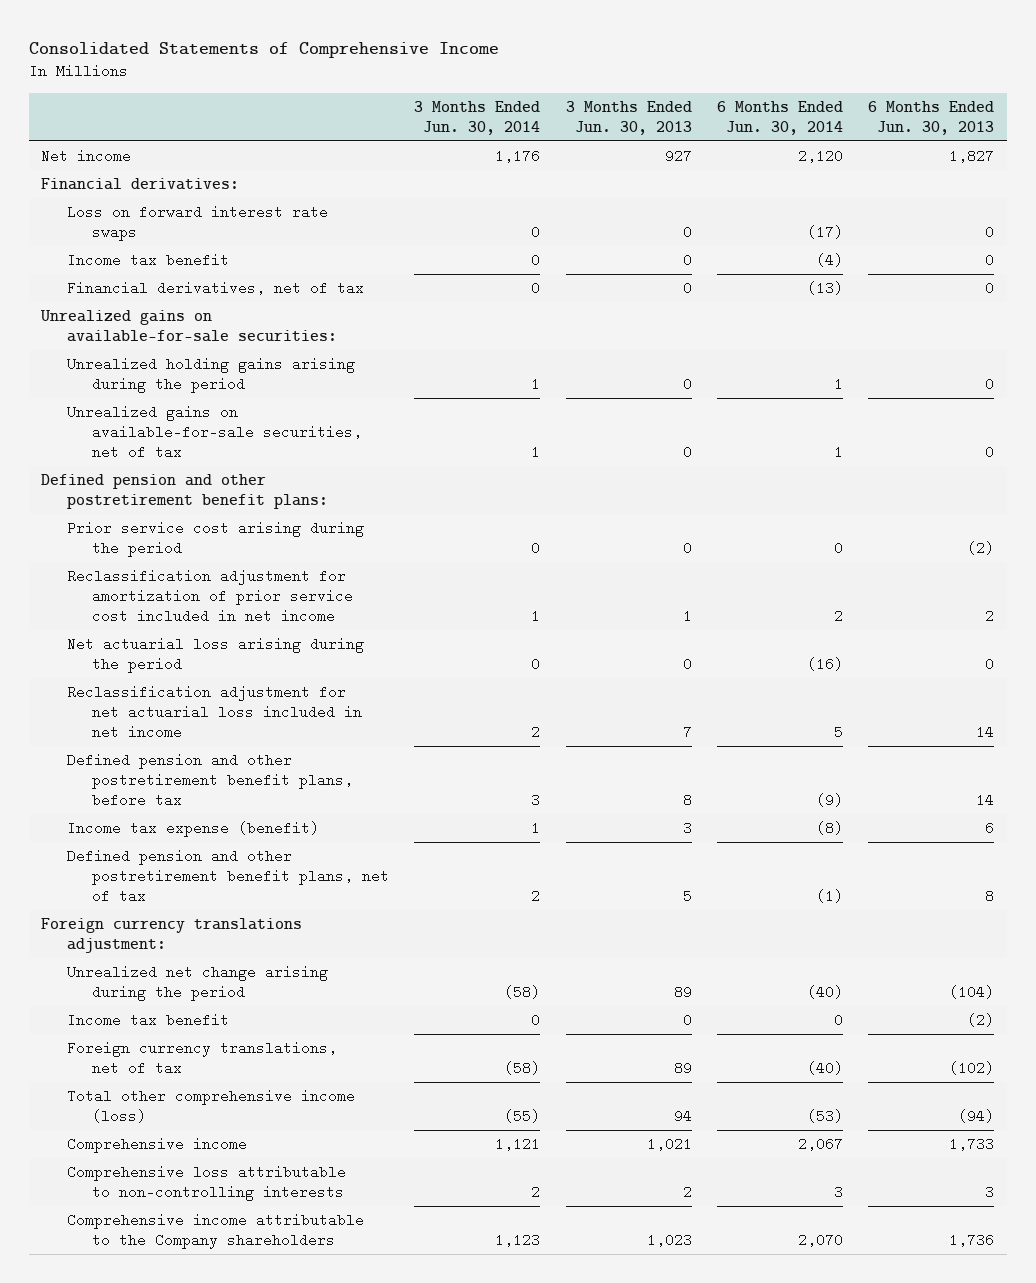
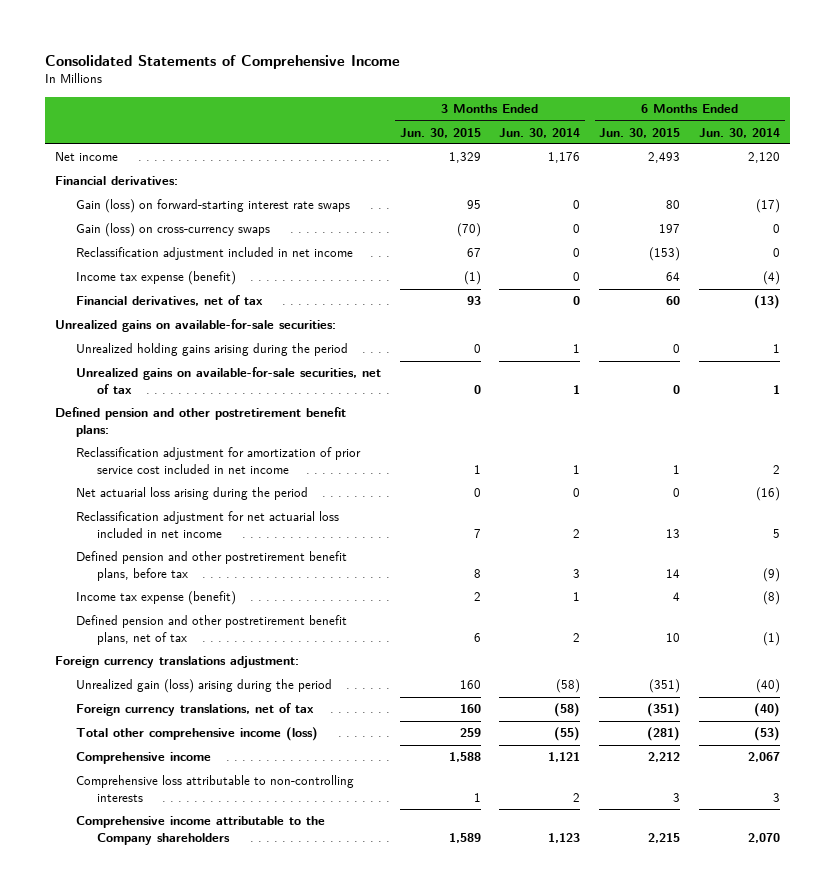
- | 3 Months Ended Jun. 30, 2014 | 3 Months Ended Jun. 30, 2013 | 6 Months Ended Jun. 30, 2014 | 6 Months Ended Jun. 30, 2013
+ | 3 Months Ended Jun. 30, 2015 | 3 Months Ended Jun. 30, 2014 | 6 Months Ended Jun. 30, 2015 | 6 Months Ended Jun. 30, 2014
- Loss on forward interest rate swaps | 0 | 0 | (17) | 0
- Income tax benefit | 0 | 0 | (4) | 0
+ Gain (loss) on forward-starting interest rate swaps | 95 | 0 | 80 | (17)
+ Gain (loss) on cross-currency swaps | (70) | 0 | 197 | 0
+ Reclassification adjustment included in net income | 67 | 0 | (153) | 0
+ Income tax expense (benefit) | (1) | 0 | 64 | (4)
- Prior service cost arising during the period | 0 | 0 | 0 | (2)
- Unrealized net change arising during the period | (58) | 89 | (40) | (104)
- Income tax benefit | 0 | 0 | 0 | (2)
+ Unrealized gain (loss) arising during the period | 160 | (58) | (351) | (40)

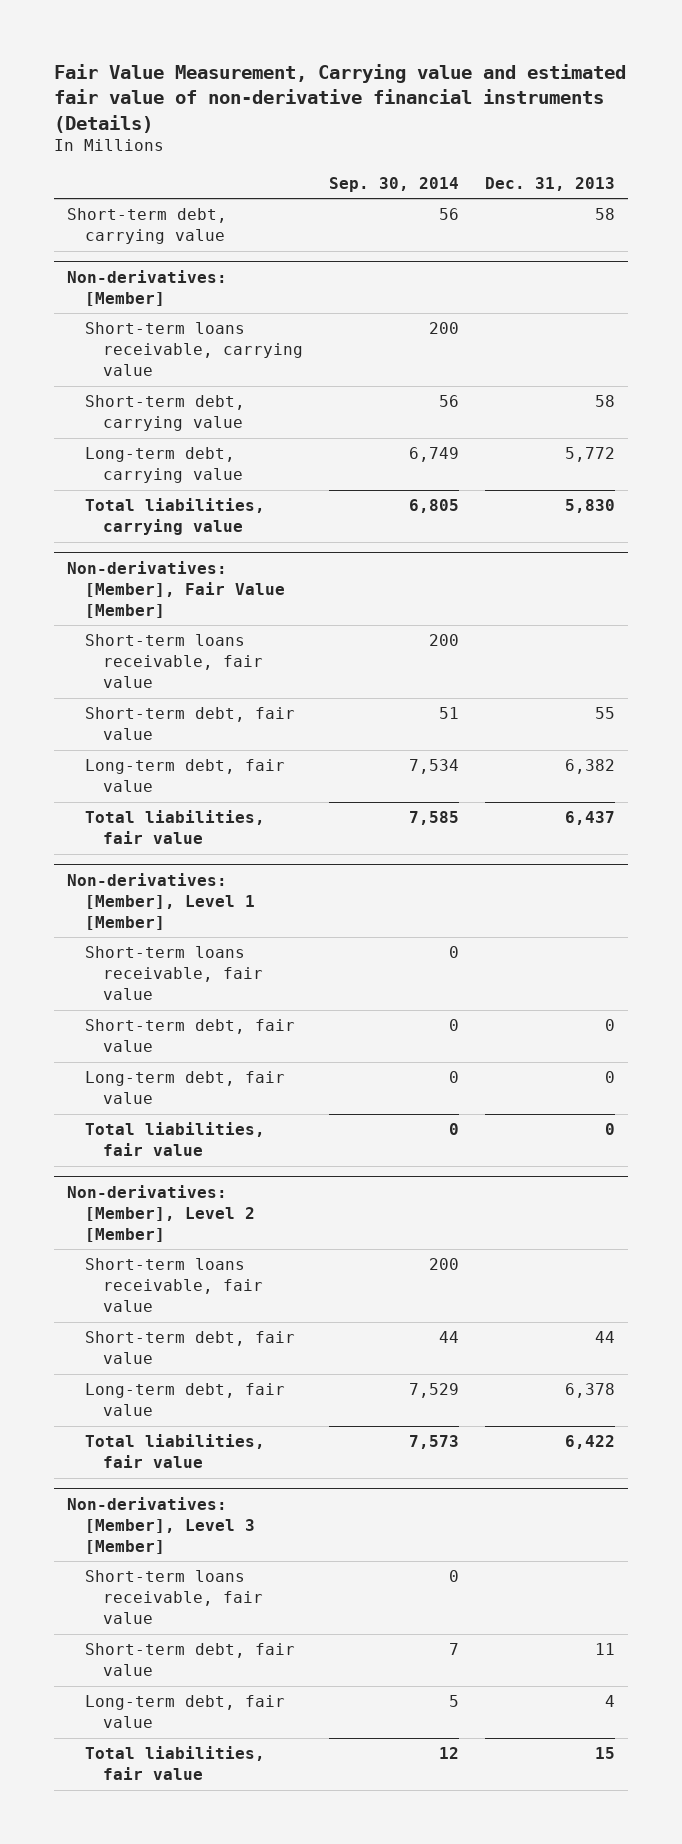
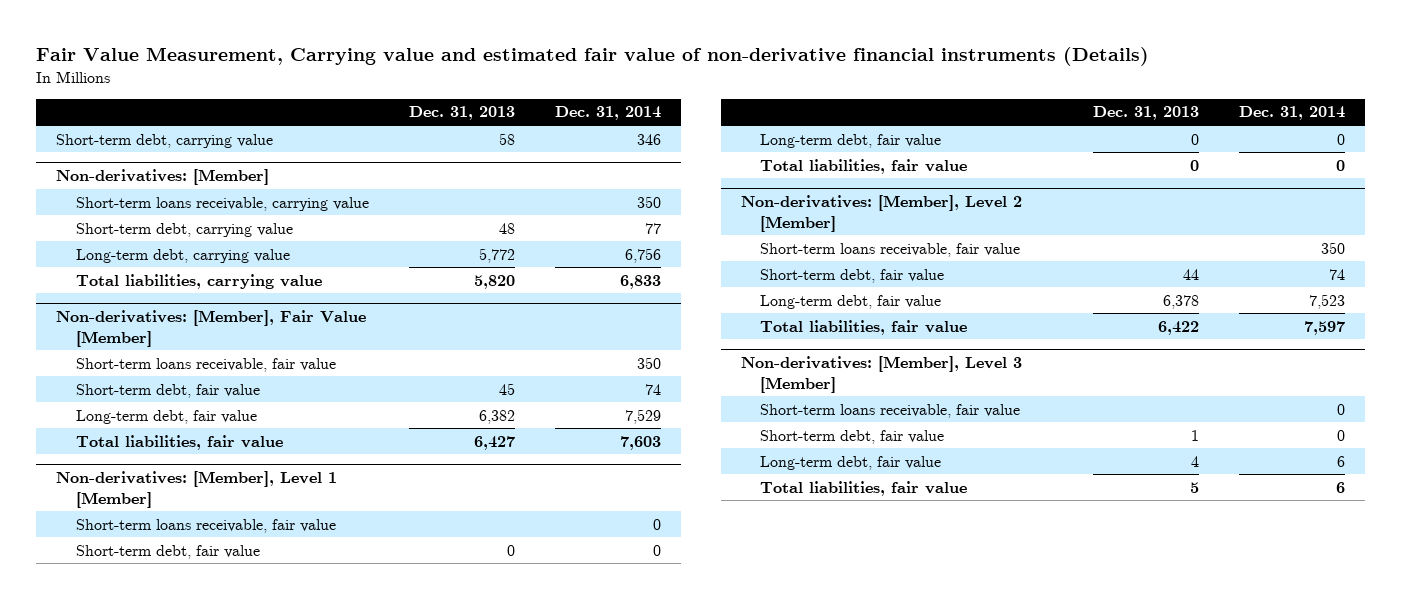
- | Sep. 30, 2014 | Dec. 31, 2013
+ | Dec. 31, 2013 | Dec. 31, 2014
@ Non-derivatives: [Member]
- Short-term debt, carrying value | 56 | 58
+ Short-term debt, carrying value | 48 | 77
- Total liabilities, carrying value | 6,805 | 5,830
+ Total liabilities, carrying value | 5,820 | 6,833
@ Non-derivatives: [Member], Fair Value [Member]
- Short-term debt, fair value | 51 | 55
+ Short-term debt, fair value | 45 | 74
- Total liabilities, fair value | 7,585 | 6,437
+ Total liabilities, fair value | 6,427 | 7,603
@ Non-derivatives: [Member], Level 3 [Member]
- Short-term debt, fair value | 7 | 11
+ Short-term debt, fair value | 1 | 0
- Total liabilities, fair value | 12 | 15
+ Total liabilities, fair value | 5 | 6

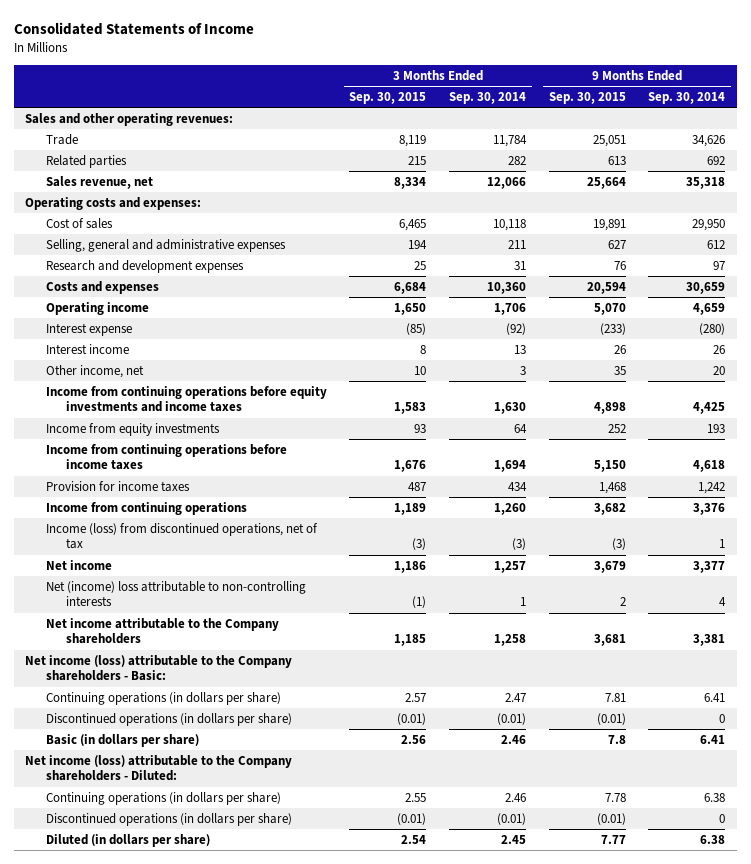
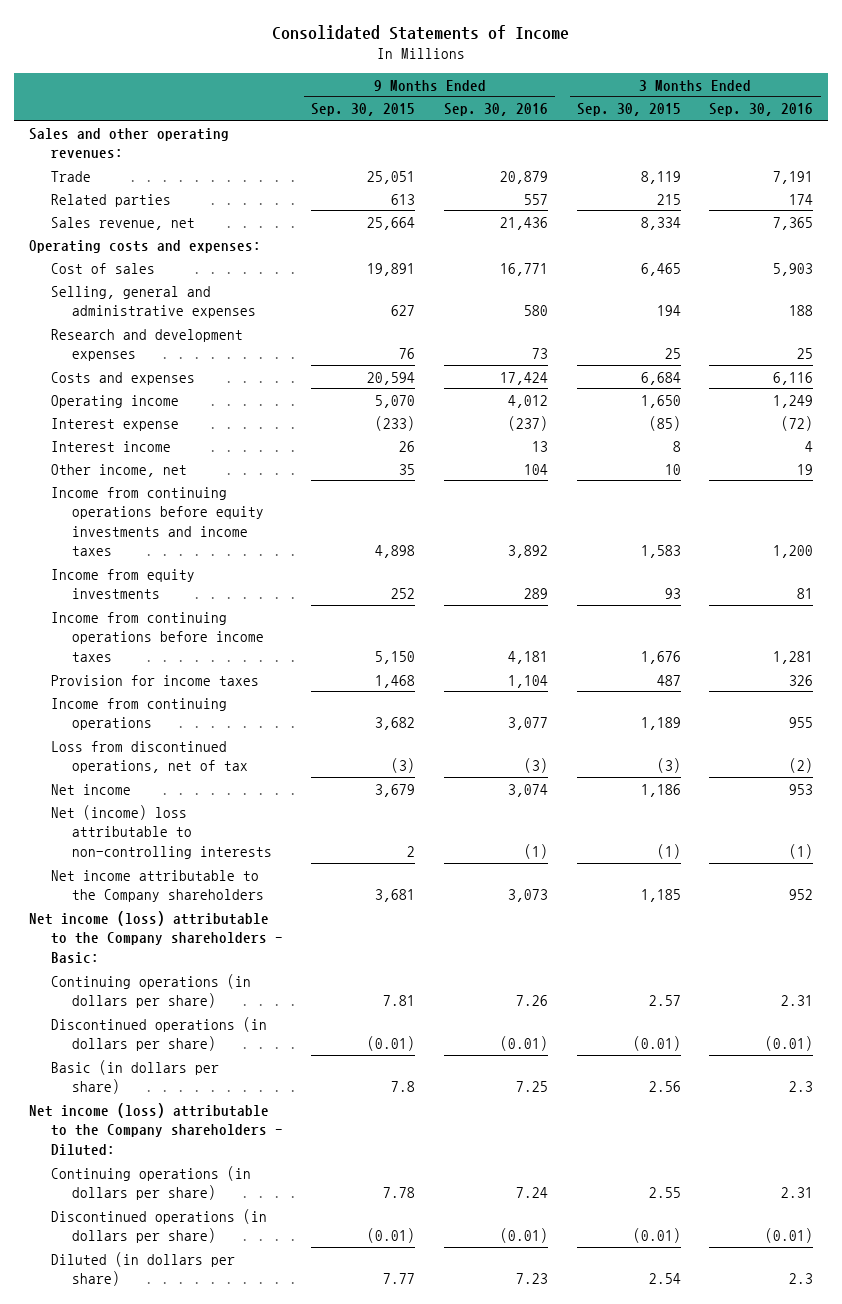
- | 3 Months Ended Sep. 30, 2015 | 3 Months Ended Sep. 30, 2014 | 9 Months Ended Sep. 30, 2015 | 9 Months Ended Sep. 30, 2014
+ | 9 Months Ended Sep. 30, 2015 | 9 Months Ended Sep. 30, 2016 | 3 Months Ended Sep. 30, 2015 | 3 Months Ended Sep. 30, 2016
- Income (loss) from discontinued operations, net of tax | (3) | (3) | (3) | 1
+ Loss from discontinued operations, net of tax | (3) | (3) | (3) | (2)

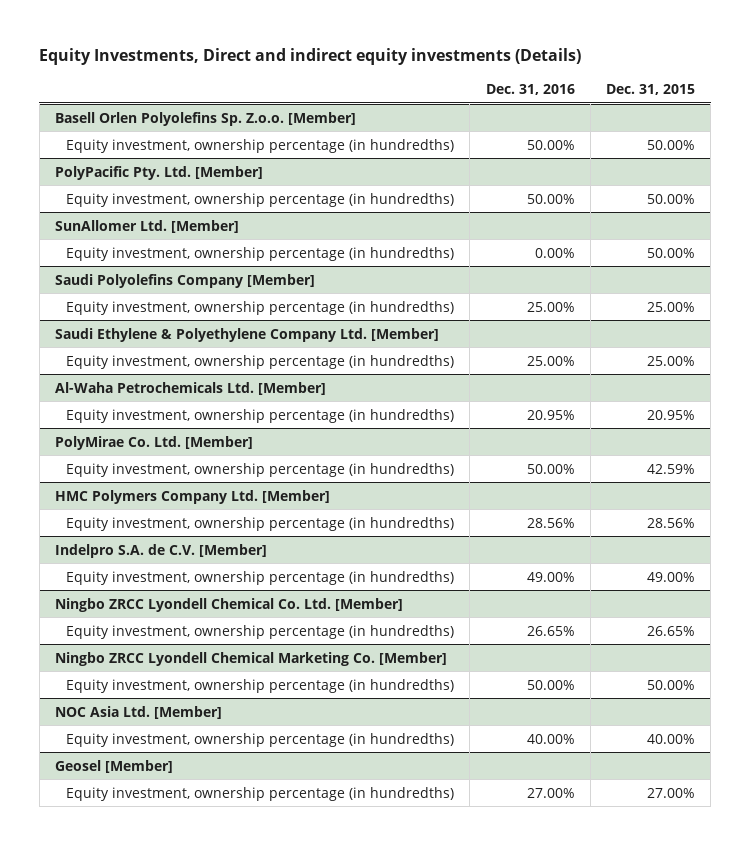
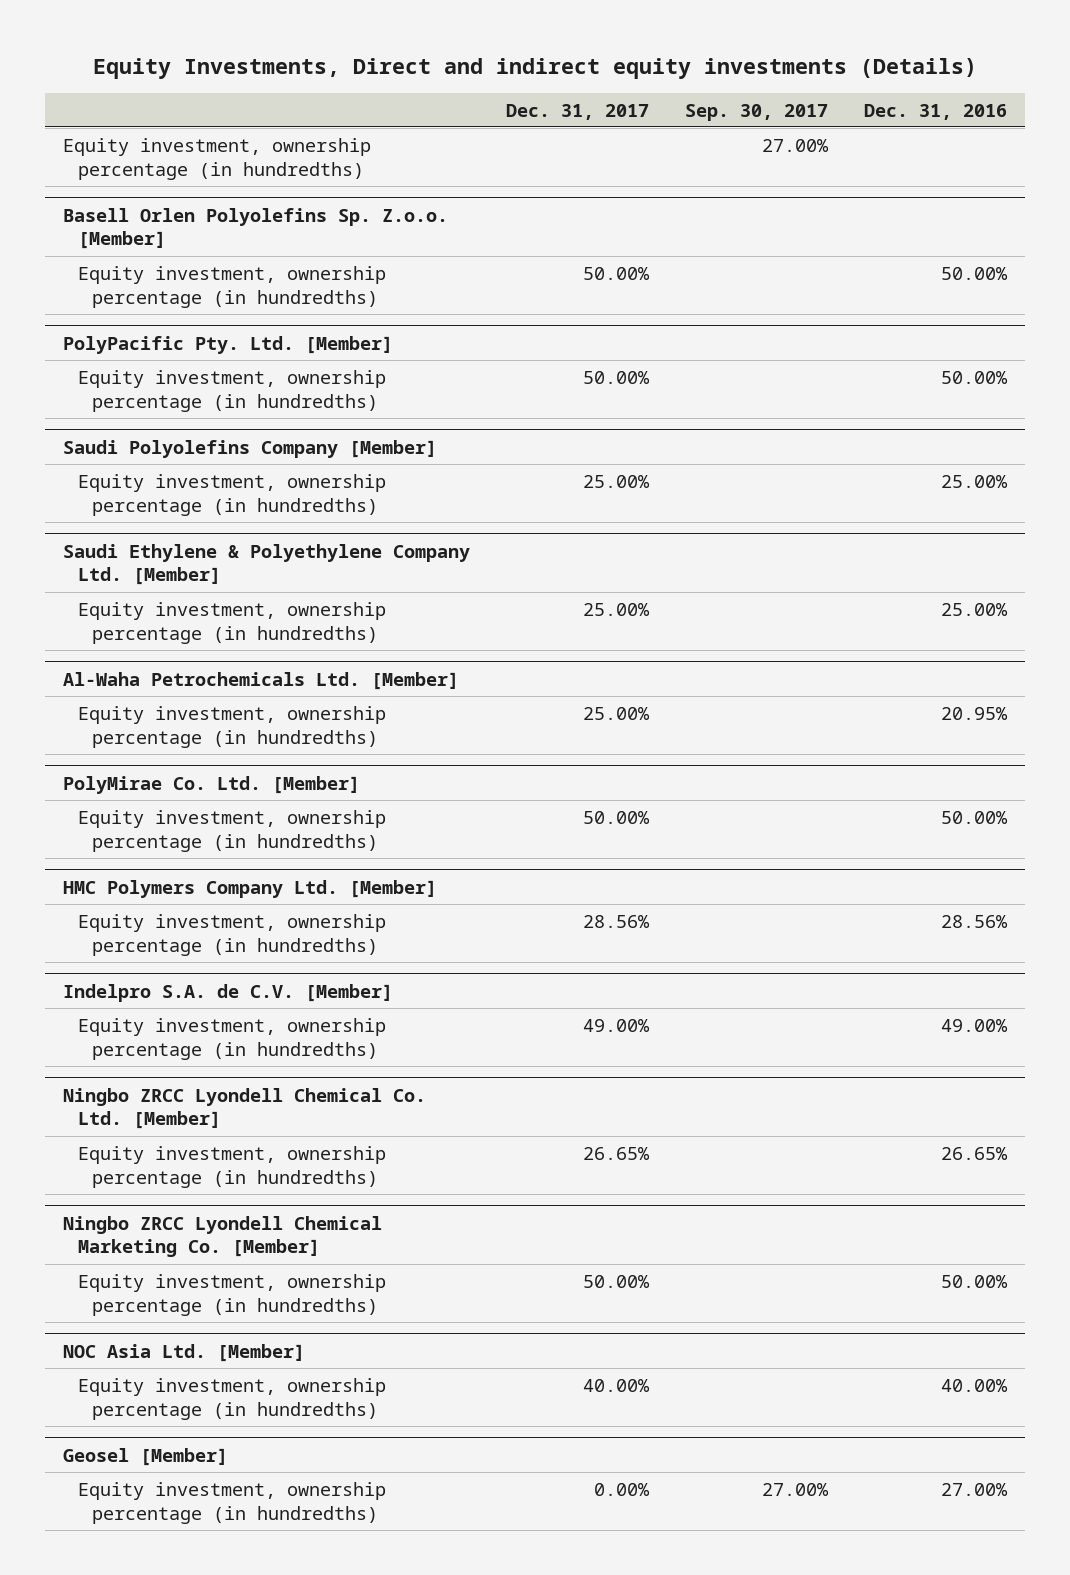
- | Dec. 31, 2016 | Dec. 31, 2015
+ | Dec. 31, 2017 | Sep. 30, 2017 | Dec. 31, 2016
+ Equity investment, ownership percentage (in hundredths) | | 27.00% |
- SunAllomer Ltd. [Member]
- Equity investment, ownership percentage (in hundredths) | 0.00% | 50.00%

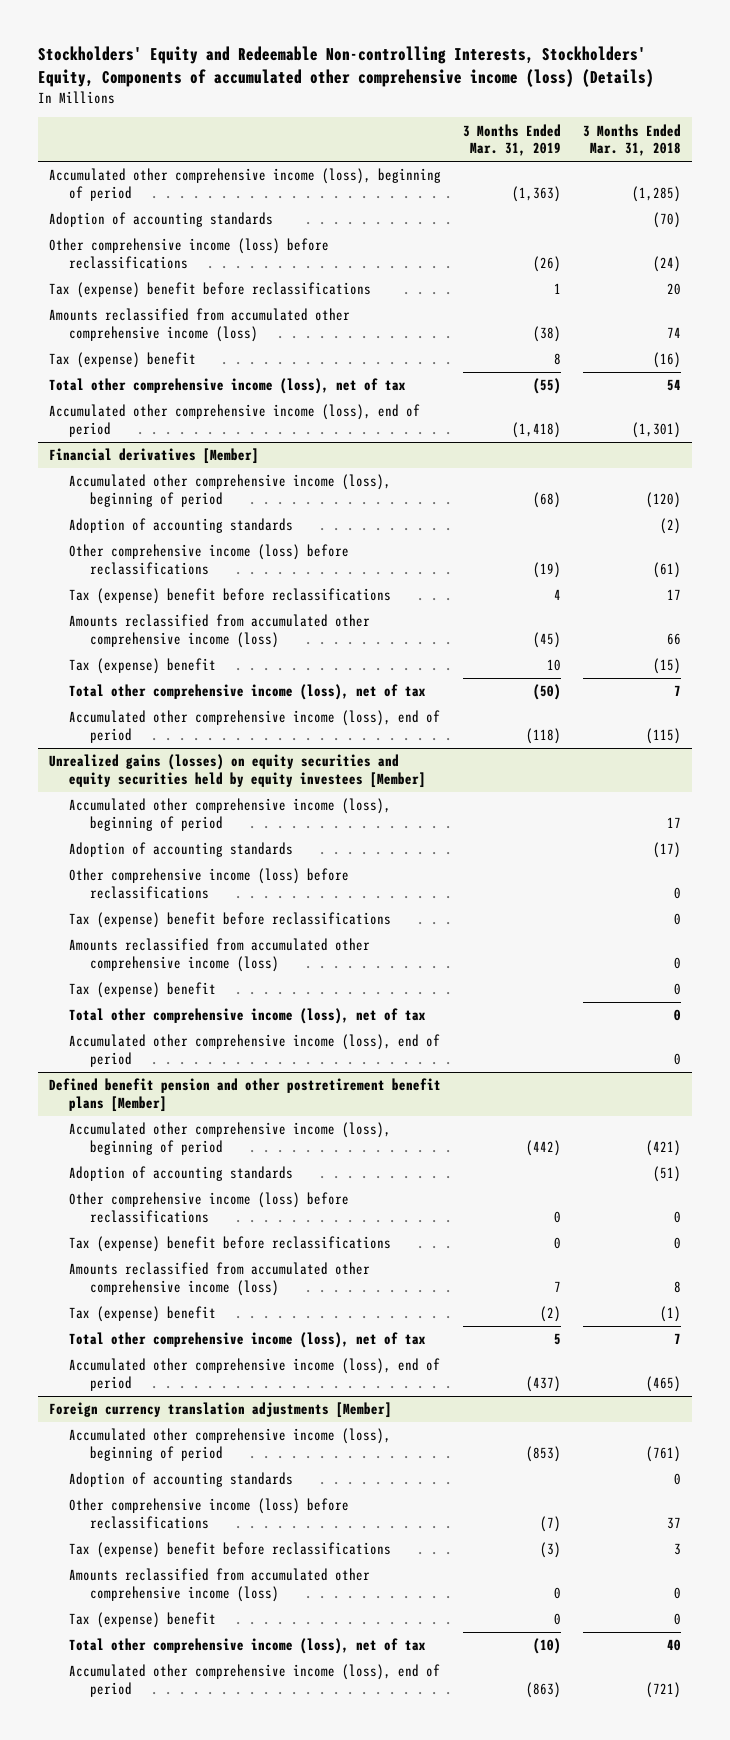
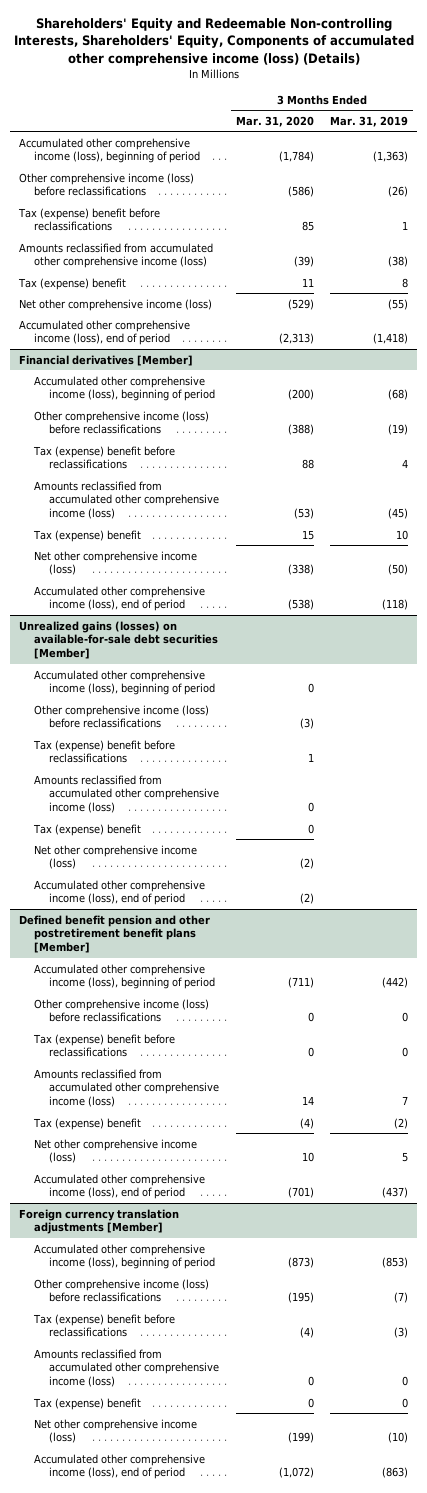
- Stockholders' Equity and Redeemable Non-controlling Interests, Stockholders' Equity, Components of accumulated other comprehensive income (loss) (Details)
+ Shareholders' Equity and Redeemable Non-controlling Interests, Shareholders' Equity, Components of accumulated other comprehensive income (loss) (Details)
- | 3 Months Ended Mar. 31, 2019 | 3 Months Ended Mar. 31, 2018
+ | 3 Months Ended Mar. 31, 2020 | 3 Months Ended Mar. 31, 2019
- Adoption of accounting standards | | (70)
- Total other comprehensive income (loss), net of tax | (55) | 54
+ Net other comprehensive income (loss) | (529) | (55)
@ Financial derivatives [Member]
- Adoption of accounting standards | | (2)
- Total other comprehensive income (loss), net of tax | (50) | 7
+ Net other comprehensive income (loss) | (338) | (50)
- Unrealized gains (losses) on equity securities and equity securities held by equity investees [Member]
+ Unrealized gains (losses) on available-for-sale debt securities [Member]
- Adoption of accounting standards | | (17)
- Total other comprehensive income (loss), net of tax | | 0
+ Net other comprehensive income (loss) | (2) |
@ Defined benefit pension and other postretirement benefit plans [Member]
- Adoption of accounting standards | | (51)
- Total other comprehensive income (loss), net of tax | 5 | 7
+ Net other comprehensive income (loss) | 10 | 5
@ Foreign currency translation adjustments [Member]
- Adoption of accounting standards | | 0
- Total other comprehensive income (loss), net of tax | (10) | 40
+ Net other comprehensive income (loss) | (199) | (10)

